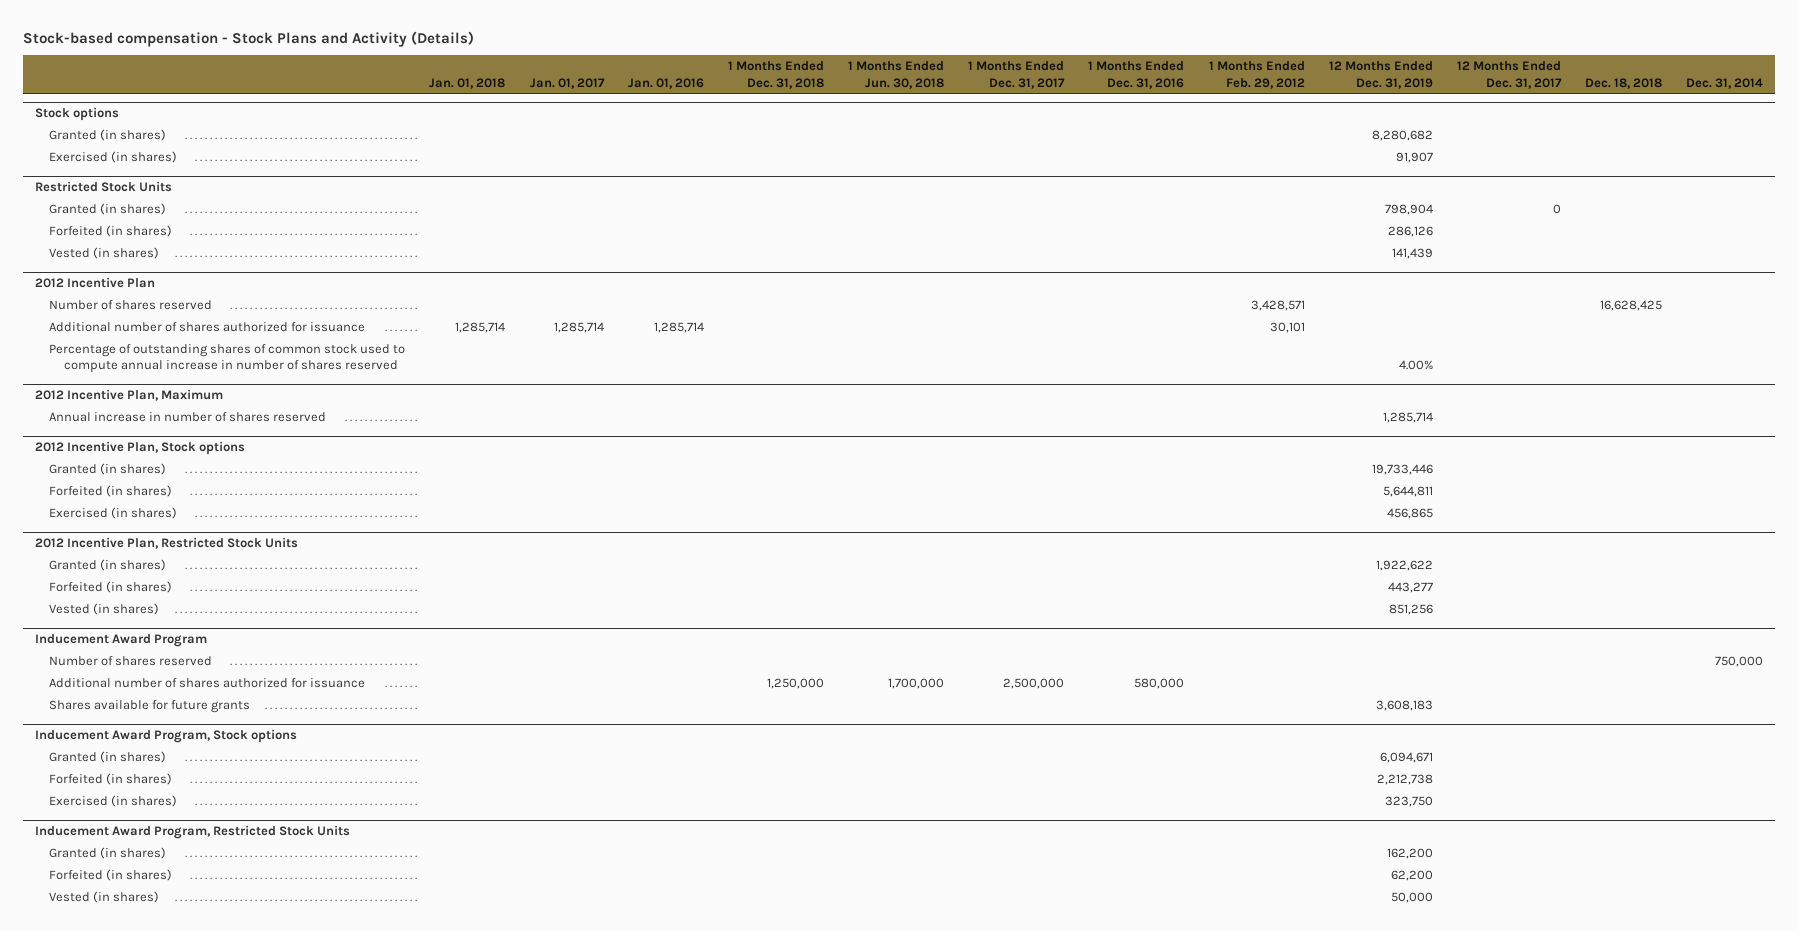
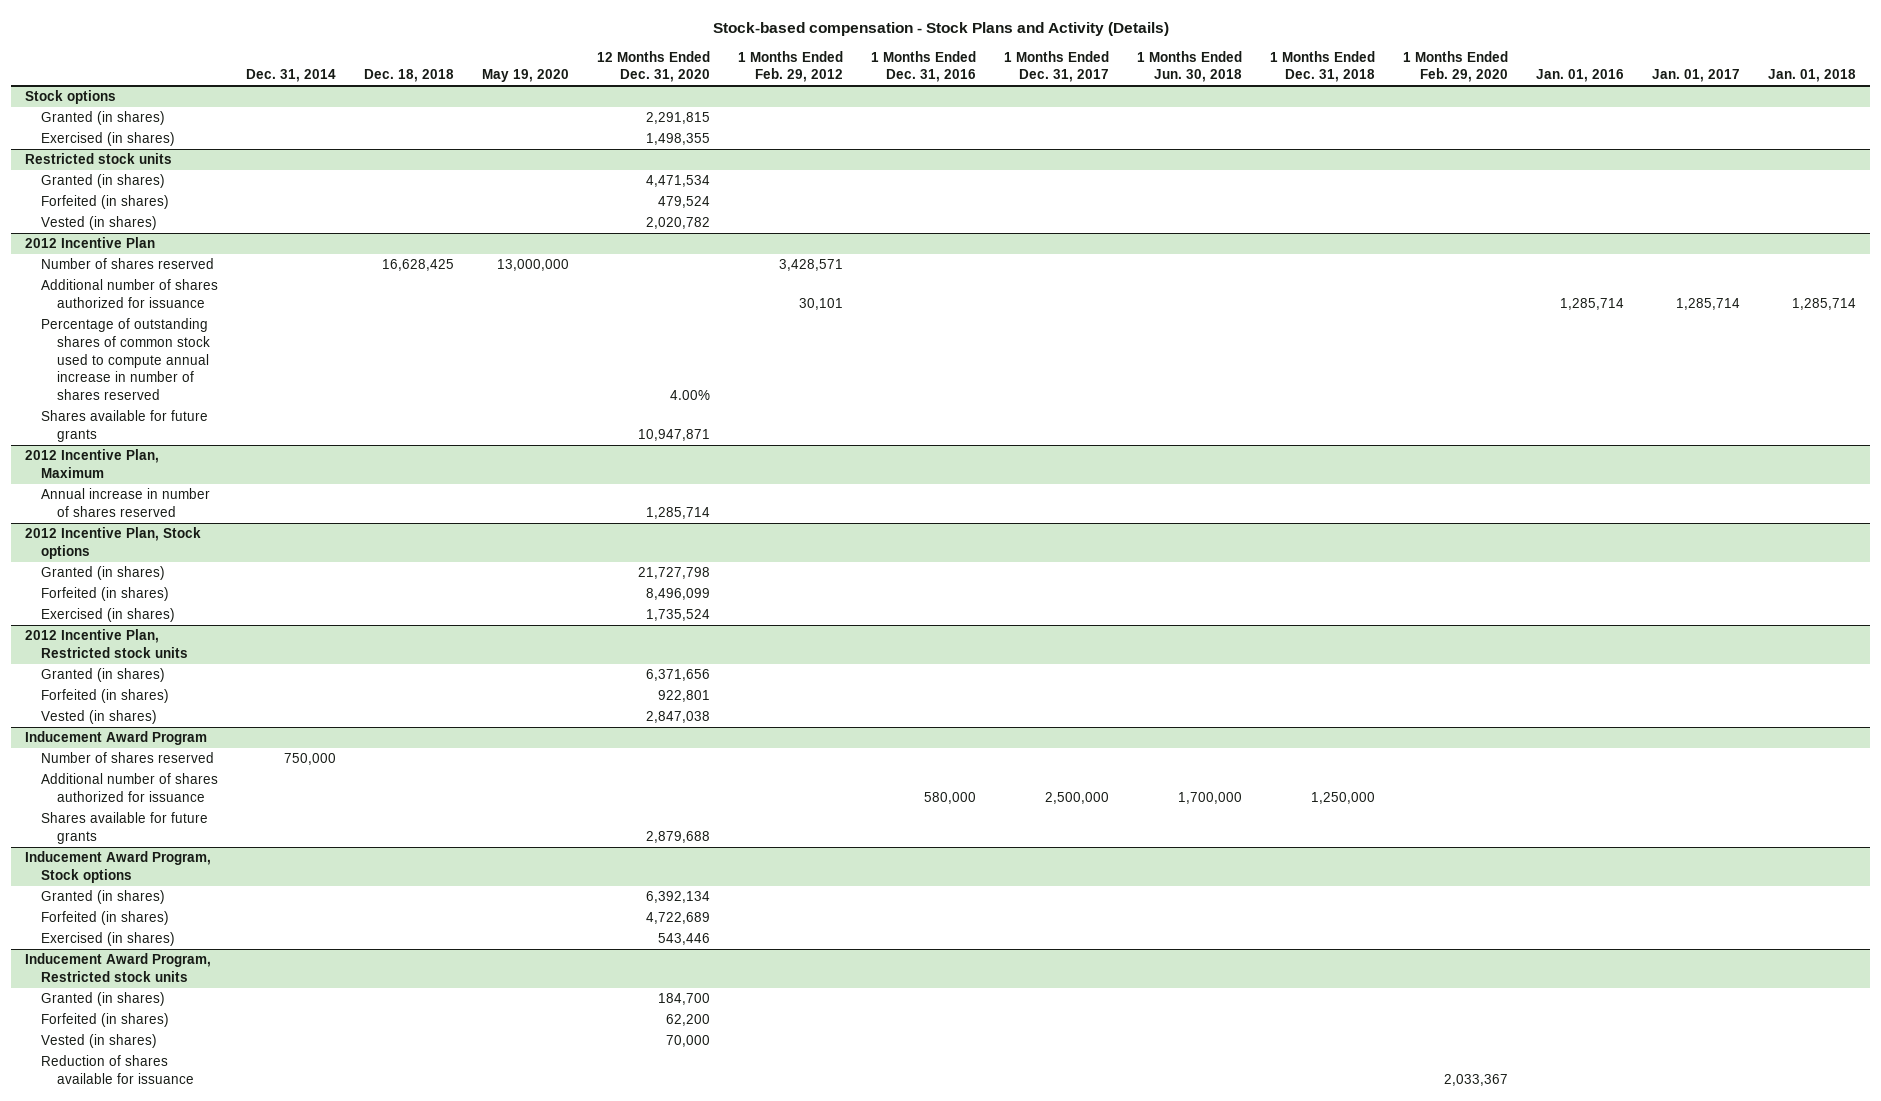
- | Jan. 01, 2018 | Jan. 01, 2017 | Jan. 01, 2016 | 1 Months Ended Dec. 31, 2018 | 1 Months Ended Jun. 30, 2018 | 1 Months Ended Dec. 31, 2017 | 1 Months Ended Dec. 31, 2016 | 1 Months Ended Feb. 29, 2012 | 12 Months Ended Dec. 31, 2019 | 12 Months Ended Dec. 31, 2017 | Dec. 18, 2018 | Dec. 31, 2014
+ | Dec. 31, 2014 | Dec. 18, 2018 | May 19, 2020 | 12 Months Ended Dec. 31, 2020 | 1 Months Ended Feb. 29, 2012 | 1 Months Ended Dec. 31, 2016 | 1 Months Ended Dec. 31, 2017 | 1 Months Ended Jun. 30, 2018 | 1 Months Ended Dec. 31, 2018 | 1 Months Ended Feb. 29, 2020 | Jan. 01, 2016 | Jan. 01, 2017 | Jan. 01, 2018
- Restricted Stock Units
+ Restricted stock units
@ 2012 Incentive Plan
+ Shares available for future grants | | | | 10,947,871 | | | | | | | | |
- 2012 Incentive Plan, Restricted Stock Units
+ 2012 Incentive Plan, Restricted stock units
- Inducement Award Program, Restricted Stock Units
+ Inducement Award Program, Restricted stock units
+ Reduction of shares available for issuance | | | | | | | | | | 2,033,367 | | |

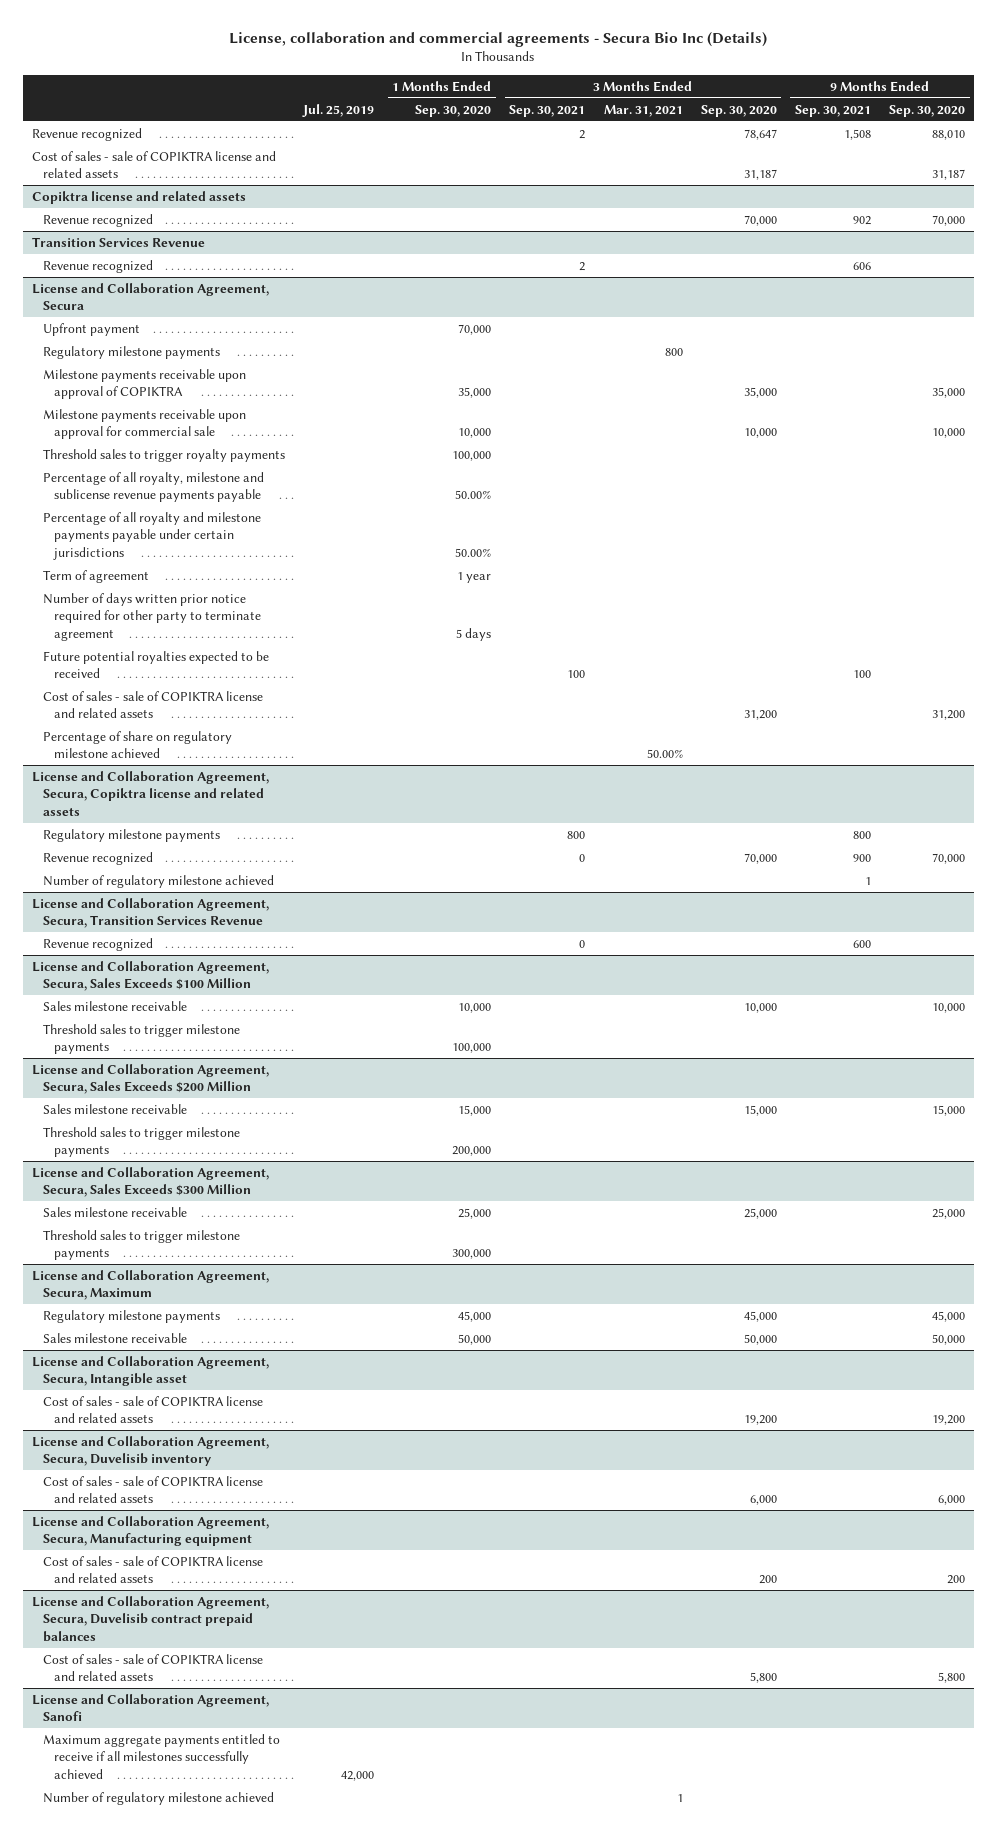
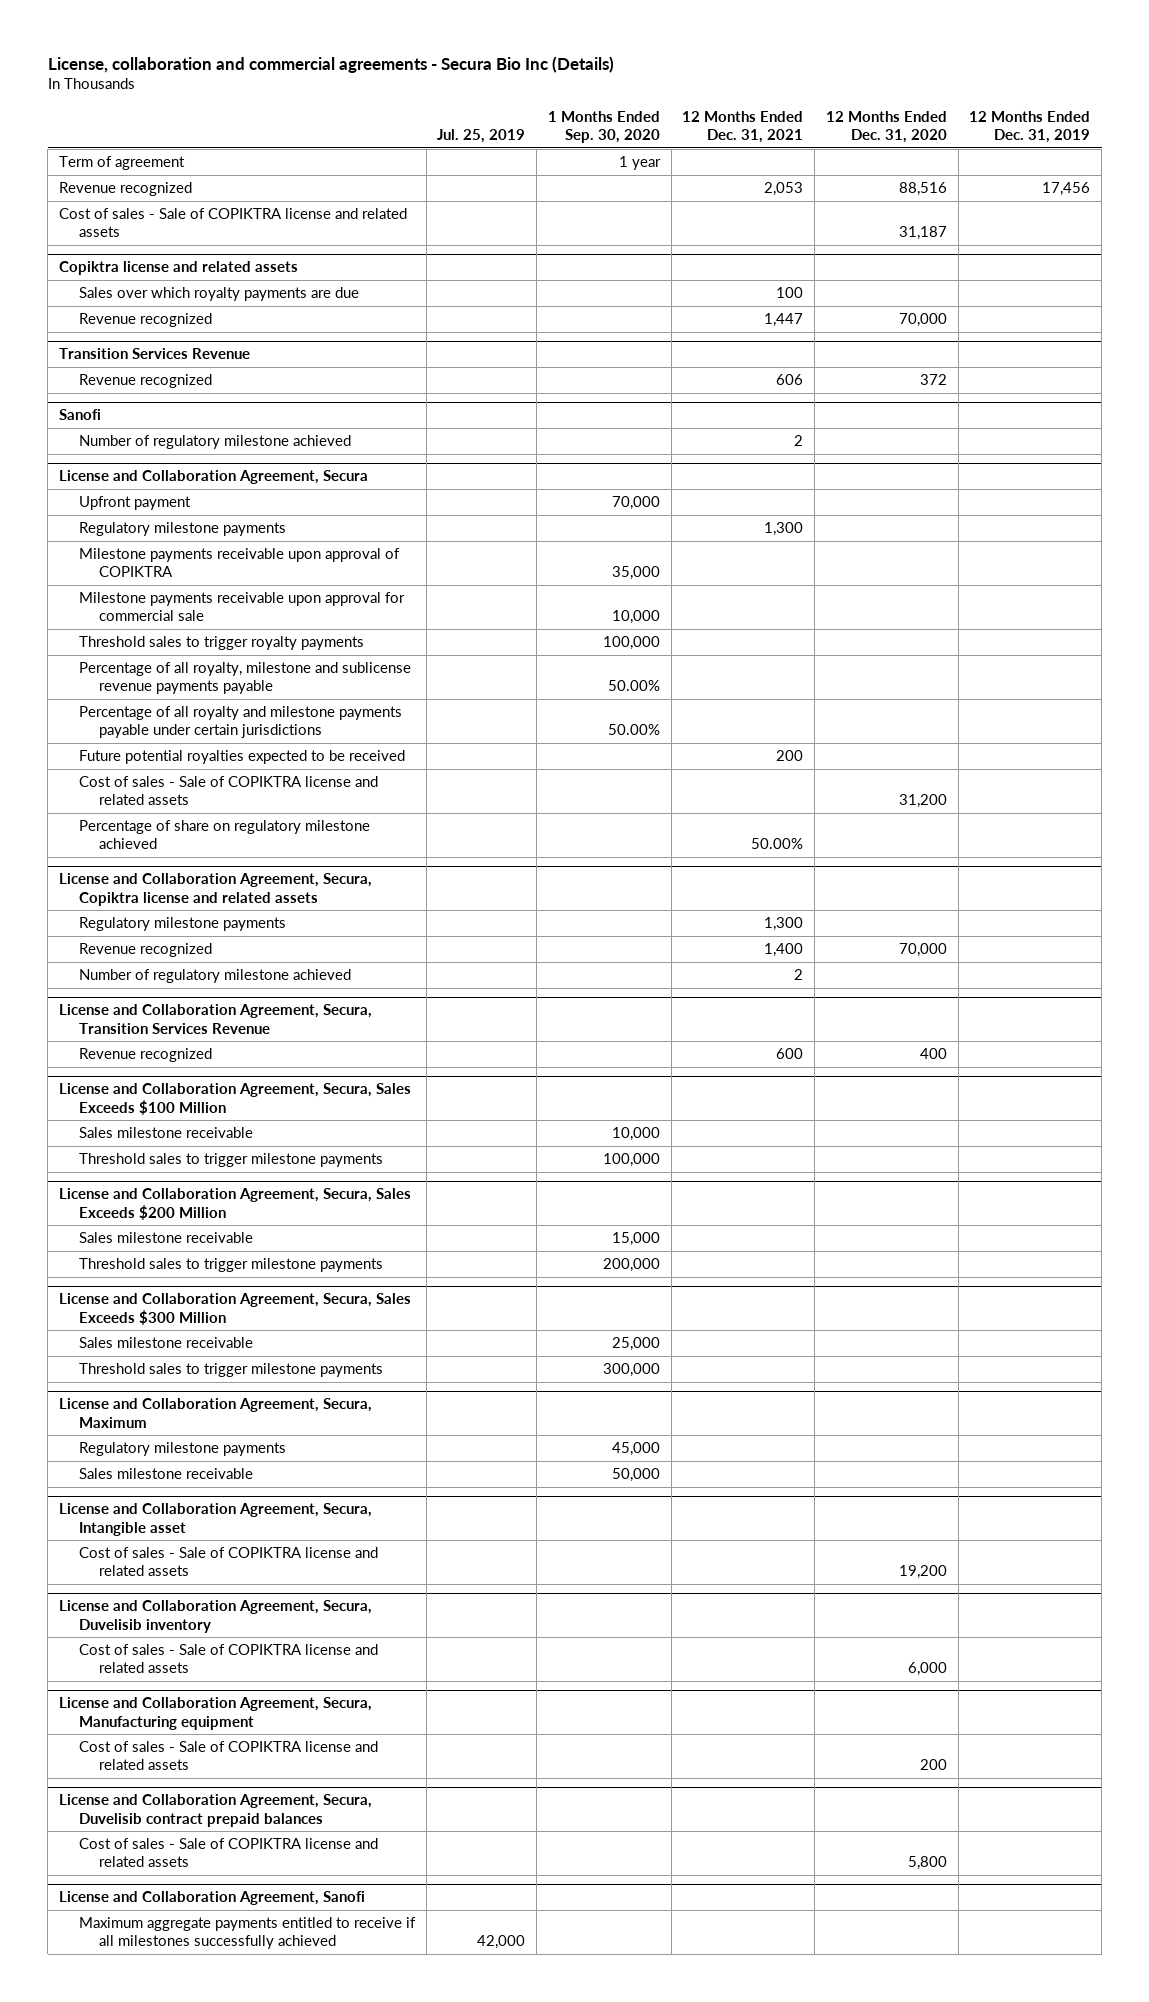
- | Jul. 25, 2019 | 1 Months Ended Sep. 30, 2020 | 3 Months Ended Sep. 30, 2021 | 3 Months Ended Mar. 31, 2021 | 3 Months Ended Sep. 30, 2020 | 9 Months Ended Sep. 30, 2021 | 9 Months Ended Sep. 30, 2020
+ | Jul. 25, 2019 | 1 Months Ended Sep. 30, 2020 | 12 Months Ended Dec. 31, 2021 | 12 Months Ended Dec. 31, 2020 | 12 Months Ended Dec. 31, 2019
+ Term of agreement | | 1 year | | |
- Cost of sales - sale of COPIKTRA license and related assets | | | | | 31,187 | | 31,187
+ Cost of sales - Sale of COPIKTRA license and related assets | | | | 31,187 |
@ Copiktra license and related assets
+ Sales over which royalty payments are due | | | 100 | |
+ Sanofi
+ Number of regulatory milestone achieved | | | 2 | |
@ License and Collaboration Agreement, Secura
- Term of agreement | | 1 year | | | | |
- Number of days written prior notice required for other party to terminate agreement | | 5 days | | | | |
- Cost of sales - sale of COPIKTRA license and related assets | | | | | 31,200 | | 31,200
+ Cost of sales - Sale of COPIKTRA license and related assets | | | | 31,200 |
@ License and Collaboration Agreement, Secura, Intangible asset
- Cost of sales - sale of COPIKTRA license and related assets | | | | | 19,200 | | 19,200
+ Cost of sales - Sale of COPIKTRA license and related assets | | | | 19,200 |
@ License and Collaboration Agreement, Secura, Duvelisib inventory
- Cost of sales - sale of COPIKTRA license and related assets | | | | | 6,000 | | 6,000
+ Cost of sales - Sale of COPIKTRA license and related assets | | | | 6,000 |
@ License and Collaboration Agreement, Secura, Manufacturing equipment
- Cost of sales - sale of COPIKTRA license and related assets | | | | | 200 | | 200
+ Cost of sales - Sale of COPIKTRA license and related assets | | | | 200 |
@ License and Collaboration Agreement, Secura, Duvelisib contract prepaid balances
- Cost of sales - sale of COPIKTRA license and related assets | | | | | 5,800 | | 5,800
+ Cost of sales - Sale of COPIKTRA license and related assets | | | | 5,800 |
@ License and Collaboration Agreement, Sanofi
- Number of regulatory milestone achieved | | | | 1 | | |

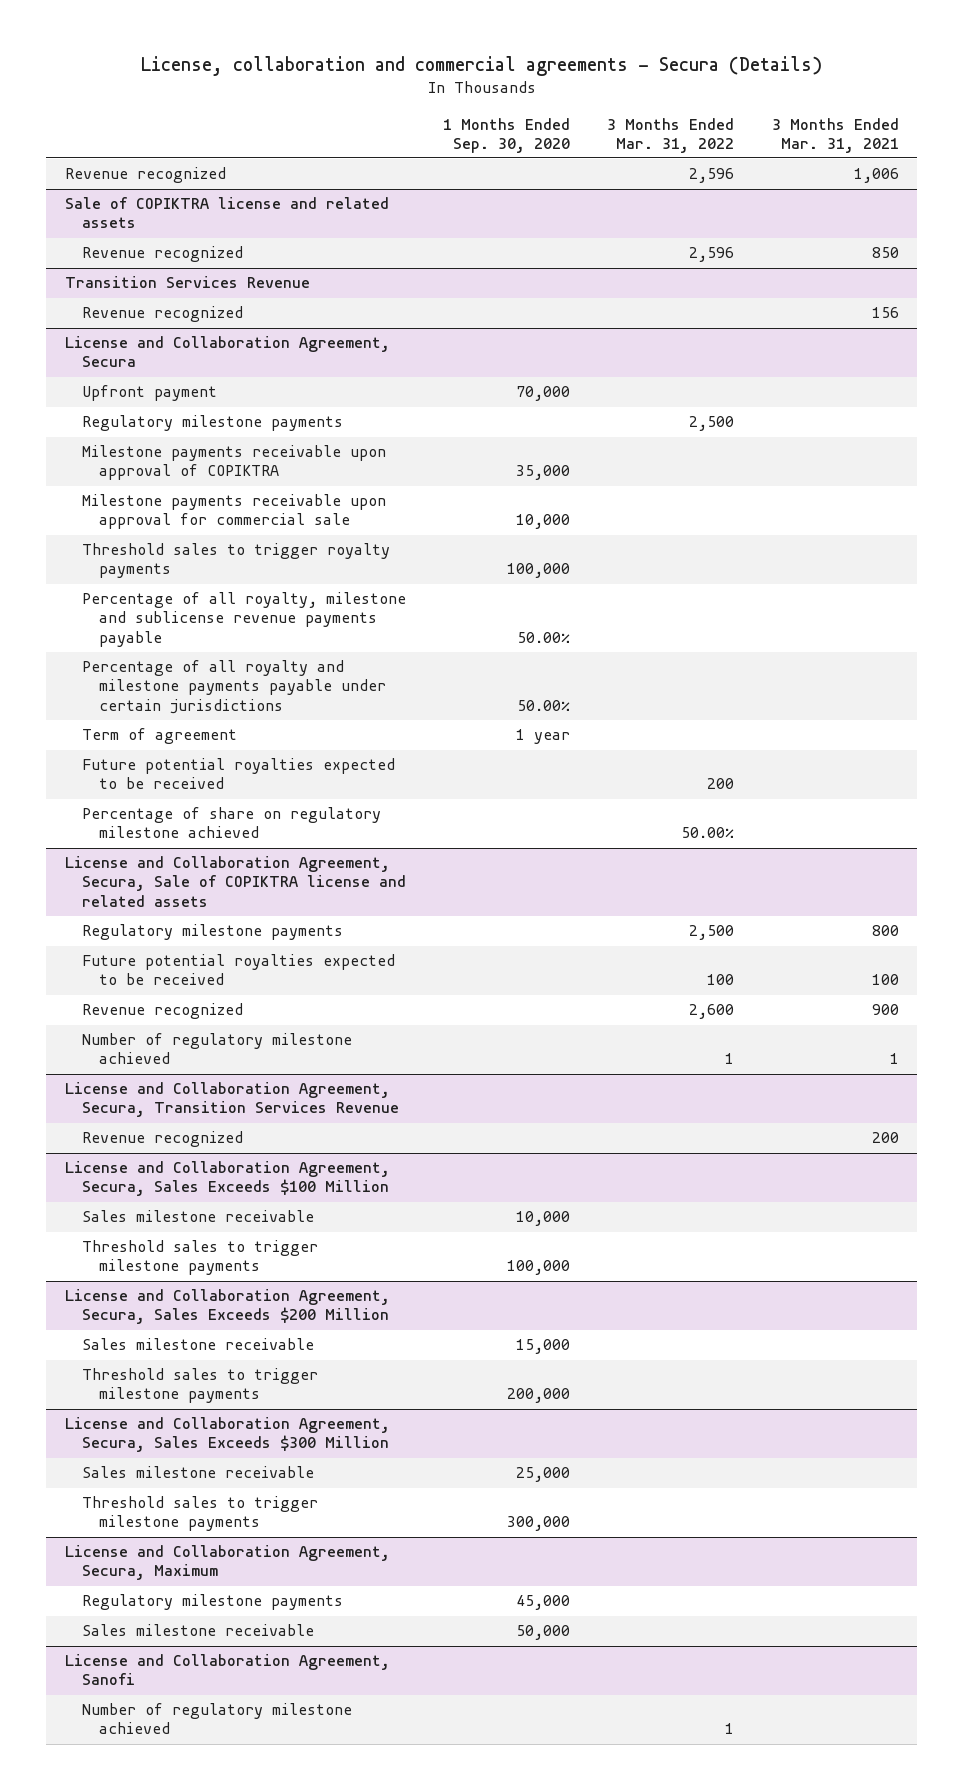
- License, collaboration and commercial agreements - Secura Bio Inc (Details)
+ License, collaboration and commercial agreements - Secura (Details)
- | Jul. 25, 2019 | 1 Months Ended Sep. 30, 2020 | 12 Months Ended Dec. 31, 2021 | 12 Months Ended Dec. 31, 2020 | 12 Months Ended Dec. 31, 2019
+ | 1 Months Ended Sep. 30, 2020 | 3 Months Ended Mar. 31, 2022 | 3 Months Ended Mar. 31, 2021
- Term of agreement | | 1 year | | |
- Cost of sales - Sale of COPIKTRA license and related assets | | | | 31,187 |
- Copiktra license and related assets
- Sales over which royalty payments are due | | | 100 | |
+ Sale of COPIKTRA license and related assets
- Sanofi
- Number of regulatory milestone achieved | | | 2 | |
@ License and Collaboration Agreement, Secura
+ Term of agreement | 1 year | |
- Cost of sales - Sale of COPIKTRA license and related assets | | | | 31,200 |
- License and Collaboration Agreement, Secura, Copiktra license and related assets
+ License and Collaboration Agreement, Secura, Sale of COPIKTRA license and related assets
+ Future potential royalties expected to be received | | 100 | 100
- License and Collaboration Agreement, Secura, Intangible asset
- Cost of sales - Sale of COPIKTRA license and related assets | | | | 19,200 |
- License and Collaboration Agreement, Secura, Duvelisib inventory
- Cost of sales - Sale of COPIKTRA license and related assets | | | | 6,000 |
- License and Collaboration Agreement, Secura, Manufacturing equipment
- Cost of sales - Sale of COPIKTRA license and related assets | | | | 200 |
- License and Collaboration Agreement, Secura, Duvelisib contract prepaid balances
- Cost of sales - Sale of COPIKTRA license and related assets | | | | 5,800 |
@ License and Collaboration Agreement, Sanofi
- Maximum aggregate payments entitled to receive if all milestones successfully achieved | 42,000 | | | |
+ Number of regulatory milestone achieved | | 1 |

